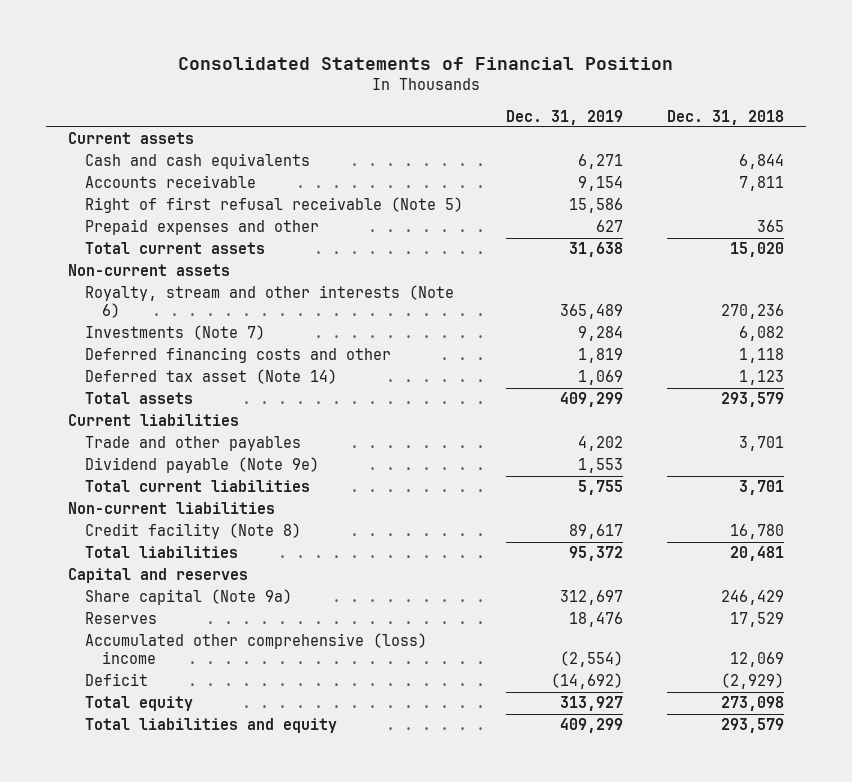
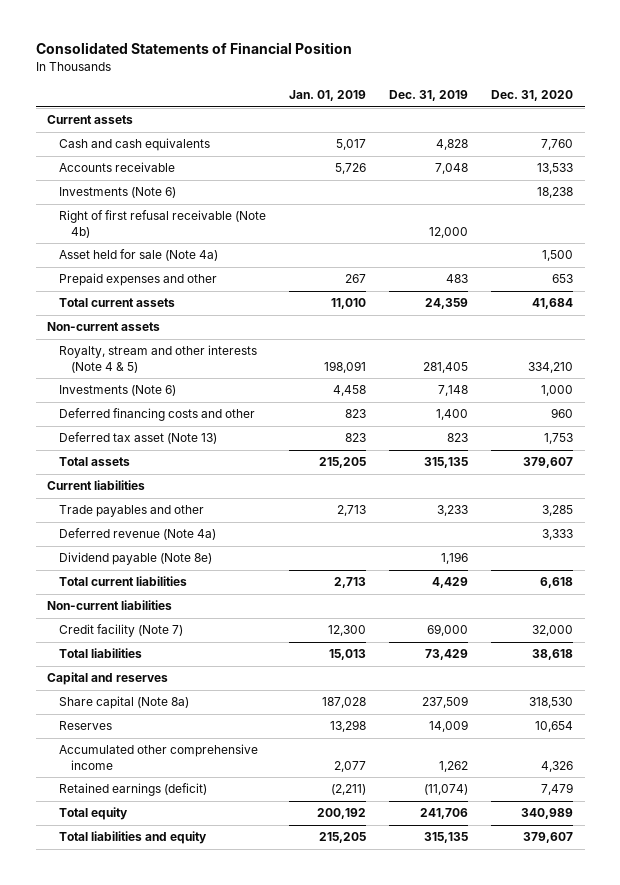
- | Dec. 31, 2019 | Dec. 31, 2018
+ | Jan. 01, 2019 | Dec. 31, 2019 | Dec. 31, 2020
- Cash and cash equivalents | 6,271 | 6,844
- Accounts receivable | 9,154 | 7,811
- Right of first refusal receivable (Note 5) | 15,586 |
- Prepaid expenses and other | 627 | 365
- Total current assets | 31,638 | 15,020
+ Cash and cash equivalents | 5,017 | 4,828 | 7,760
+ Accounts receivable | 5,726 | 7,048 | 13,533
+ Investments (Note 6) | | | 18,238
+ Right of first refusal receivable (Note 4b) | | 12,000 |
+ Asset held for sale (Note 4a) | | | 1,500
+ Prepaid expenses and other | 267 | 483 | 653
+ Total current assets | 11,010 | 24,359 | 41,684
- Royalty, stream and other interests (Note 6) | 365,489 | 270,236
- Investments (Note 7) | 9,284 | 6,082
- Deferred financing costs and other | 1,819 | 1,118
- Deferred tax asset (Note 14) | 1,069 | 1,123
- Total assets | 409,299 | 293,579
+ Royalty, stream and other interests (Note 4 & 5) | 198,091 | 281,405 | 334,210
+ Investments (Note 6) | 4,458 | 7,148 | 1,000
+ Deferred financing costs and other | 823 | 1,400 | 960
+ Deferred tax asset (Note 13) | 823 | 823 | 1,753
+ Total assets | 215,205 | 315,135 | 379,607
- Trade and other payables | 4,202 | 3,701
- Dividend payable (Note 9e) | 1,553 |
- Total current liabilities | 5,755 | 3,701
+ Trade payables and other | 2,713 | 3,233 | 3,285
+ Deferred revenue (Note 4a) | | | 3,333
+ Dividend payable (Note 8e) | | 1,196 |
+ Total current liabilities | 2,713 | 4,429 | 6,618
- Credit facility (Note 8) | 89,617 | 16,780
- Total liabilities | 95,372 | 20,481
+ Credit facility (Note 7) | 12,300 | 69,000 | 32,000
+ Total liabilities | 15,013 | 73,429 | 38,618
- Share capital (Note 9a) | 312,697 | 246,429
- Reserves | 18,476 | 17,529
- Accumulated other comprehensive (loss) income | (2,554) | 12,069
- Deficit | (14,692) | (2,929)
- Total equity | 313,927 | 273,098
- Total liabilities and equity | 409,299 | 293,579
+ Share capital (Note 8a) | 187,028 | 237,509 | 318,530
+ Reserves | 13,298 | 14,009 | 10,654
+ Accumulated other comprehensive income | 2,077 | 1,262 | 4,326
+ Retained earnings (deficit) | (2,211) | (11,074) | 7,479
+ Total equity | 200,192 | 241,706 | 340,989
+ Total liabilities and equity | 215,205 | 315,135 | 379,607

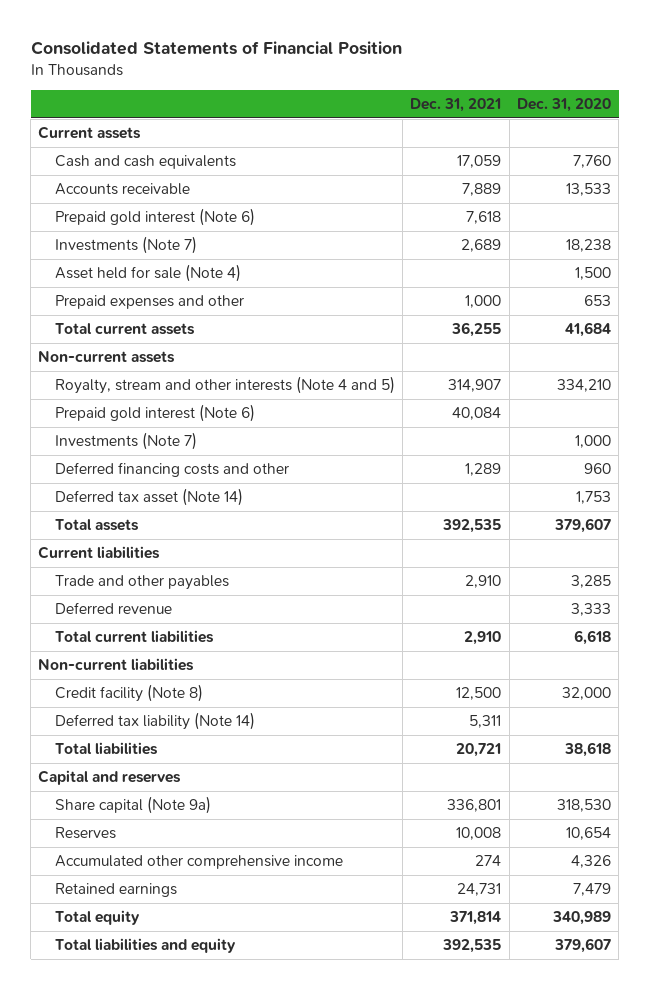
- | Jan. 01, 2019 | Dec. 31, 2019 | Dec. 31, 2020
+ | Dec. 31, 2021 | Dec. 31, 2020
- Investments (Note 6) | | | 18,238
- Right of first refusal receivable (Note 4b) | | 12,000 |
- Asset held for sale (Note 4a) | | | 1,500
+ Prepaid gold interest (Note 6) | 7,618 |
+ Investments (Note 7) | 2,689 | 18,238
+ Asset held for sale (Note 4) | | 1,500
- Royalty, stream and other interests (Note 4 & 5) | 198,091 | 281,405 | 334,210
- Investments (Note 6) | 4,458 | 7,148 | 1,000
+ Royalty, stream and other interests (Note 4 and 5) | 314,907 | 334,210
+ Prepaid gold interest (Note 6) | 40,084 |
+ Investments (Note 7) | | 1,000
- Deferred tax asset (Note 13) | 823 | 823 | 1,753
+ Deferred tax asset (Note 14) | | 1,753
- Trade payables and other | 2,713 | 3,233 | 3,285
- Deferred revenue (Note 4a) | | | 3,333
- Dividend payable (Note 8e) | | 1,196 |
+ Trade and other payables | 2,910 | 3,285
+ Deferred revenue | | 3,333
- Credit facility (Note 7) | 12,300 | 69,000 | 32,000
+ Credit facility (Note 8) | 12,500 | 32,000
+ Deferred tax liability (Note 14) | 5,311 |
- Share capital (Note 8a) | 187,028 | 237,509 | 318,530
+ Share capital (Note 9a) | 336,801 | 318,530
- Retained earnings (deficit) | (2,211) | (11,074) | 7,479
+ Retained earnings | 24,731 | 7,479

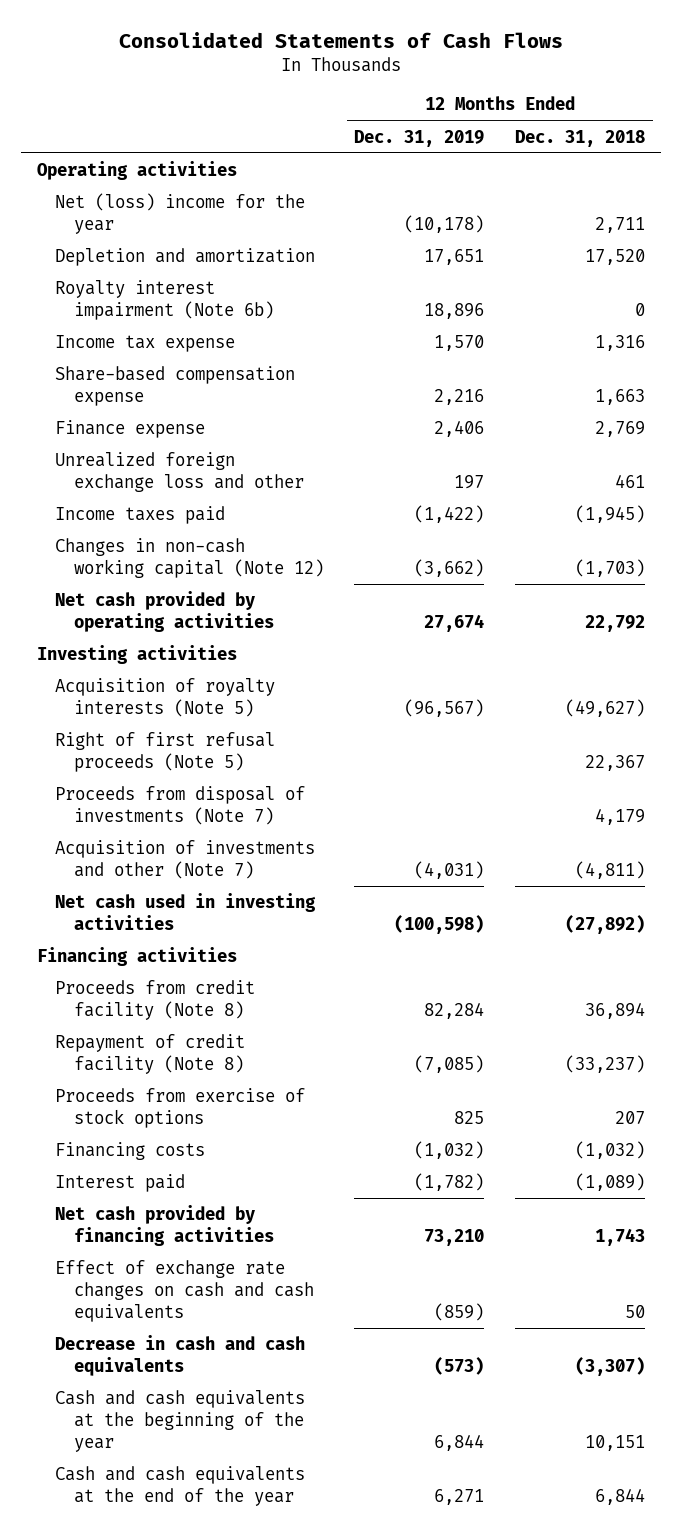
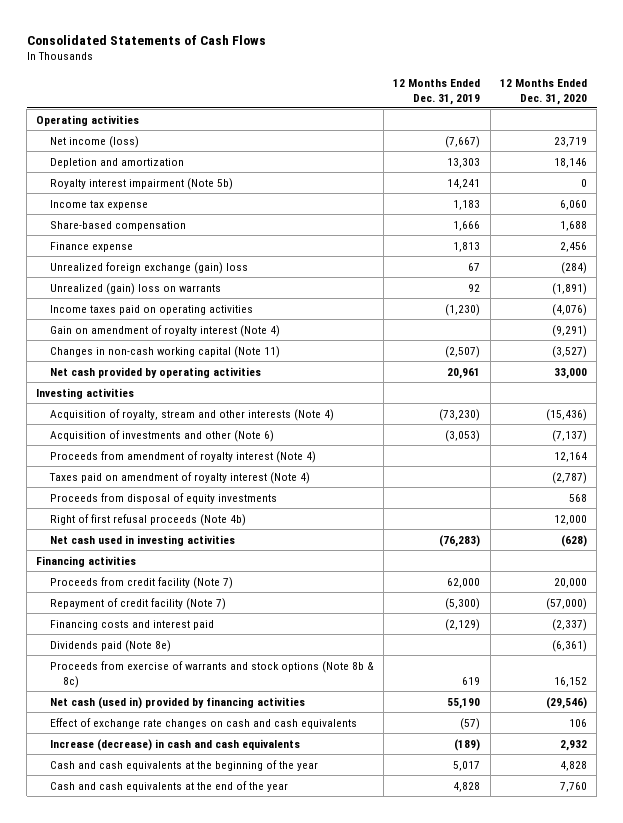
- | 12 Months Ended Dec. 31, 2019 | 12 Months Ended Dec. 31, 2018
+ | 12 Months Ended Dec. 31, 2019 | 12 Months Ended Dec. 31, 2020
- Net (loss) income for the year | (10,178) | 2,711
- Depletion and amortization | 17,651 | 17,520
- Royalty interest impairment (Note 6b) | 18,896 | 0
- Income tax expense | 1,570 | 1,316
- Share-based compensation expense | 2,216 | 1,663
- Finance expense | 2,406 | 2,769
- Unrealized foreign exchange loss and other | 197 | 461
- Income taxes paid | (1,422) | (1,945)
- Changes in non-cash working capital (Note 12) | (3,662) | (1,703)
- Net cash provided by operating activities | 27,674 | 22,792
+ Net income (loss) | (7,667) | 23,719
+ Depletion and amortization | 13,303 | 18,146
+ Royalty interest impairment (Note 5b) | 14,241 | 0
+ Income tax expense | 1,183 | 6,060
+ Share-based compensation | 1,666 | 1,688
+ Finance expense | 1,813 | 2,456
+ Unrealized foreign exchange (gain) loss | 67 | (284)
+ Unrealized (gain) loss on warrants | 92 | (1,891)
+ Income taxes paid on operating activities | (1,230) | (4,076)
+ Gain on amendment of royalty interest (Note 4) | | (9,291)
+ Changes in non-cash working capital (Note 11) | (2,507) | (3,527)
+ Net cash provided by operating activities | 20,961 | 33,000
- Acquisition of royalty interests (Note 5) | (96,567) | (49,627)
- Right of first refusal proceeds (Note 5) | | 22,367
- Proceeds from disposal of investments (Note 7) | | 4,179
- Acquisition of investments and other (Note 7) | (4,031) | (4,811)
- Net cash used in investing activities | (100,598) | (27,892)
+ Acquisition of royalty, stream and other interests (Note 4) | (73,230) | (15,436)
+ Acquisition of investments and other (Note 6) | (3,053) | (7,137)
+ Proceeds from amendment of royalty interest (Note 4) | | 12,164
+ Taxes paid on amendment of royalty interest (Note 4) | | (2,787)
+ Proceeds from disposal of equity investments | | 568
+ Right of first refusal proceeds (Note 4b) | | 12,000
+ Net cash used in investing activities | (76,283) | (628)
- Proceeds from credit facility (Note 8) | 82,284 | 36,894
- Repayment of credit facility (Note 8) | (7,085) | (33,237)
- Proceeds from exercise of stock options | 825 | 207
- Financing costs | (1,032) | (1,032)
- Interest paid | (1,782) | (1,089)
- Net cash provided by financing activities | 73,210 | 1,743
- Effect of exchange rate changes on cash and cash equivalents | (859) | 50
- Decrease in cash and cash equivalents | (573) | (3,307)
- Cash and cash equivalents at the beginning of the year | 6,844 | 10,151
- Cash and cash equivalents at the end of the year | 6,271 | 6,844
+ Proceeds from credit facility (Note 7) | 62,000 | 20,000
+ Repayment of credit facility (Note 7) | (5,300) | (57,000)
+ Financing costs and interest paid | (2,129) | (2,337)
+ Dividends paid (Note 8e) | | (6,361)
+ Proceeds from exercise of warrants and stock options (Note 8b & 8c) | 619 | 16,152
+ Net cash (used in) provided by financing activities | 55,190 | (29,546)
+ Effect of exchange rate changes on cash and cash equivalents | (57) | 106
+ Increase (decrease) in cash and cash equivalents | (189) | 2,932
+ Cash and cash equivalents at the beginning of the year | 5,017 | 4,828
+ Cash and cash equivalents at the end of the year | 4,828 | 7,760

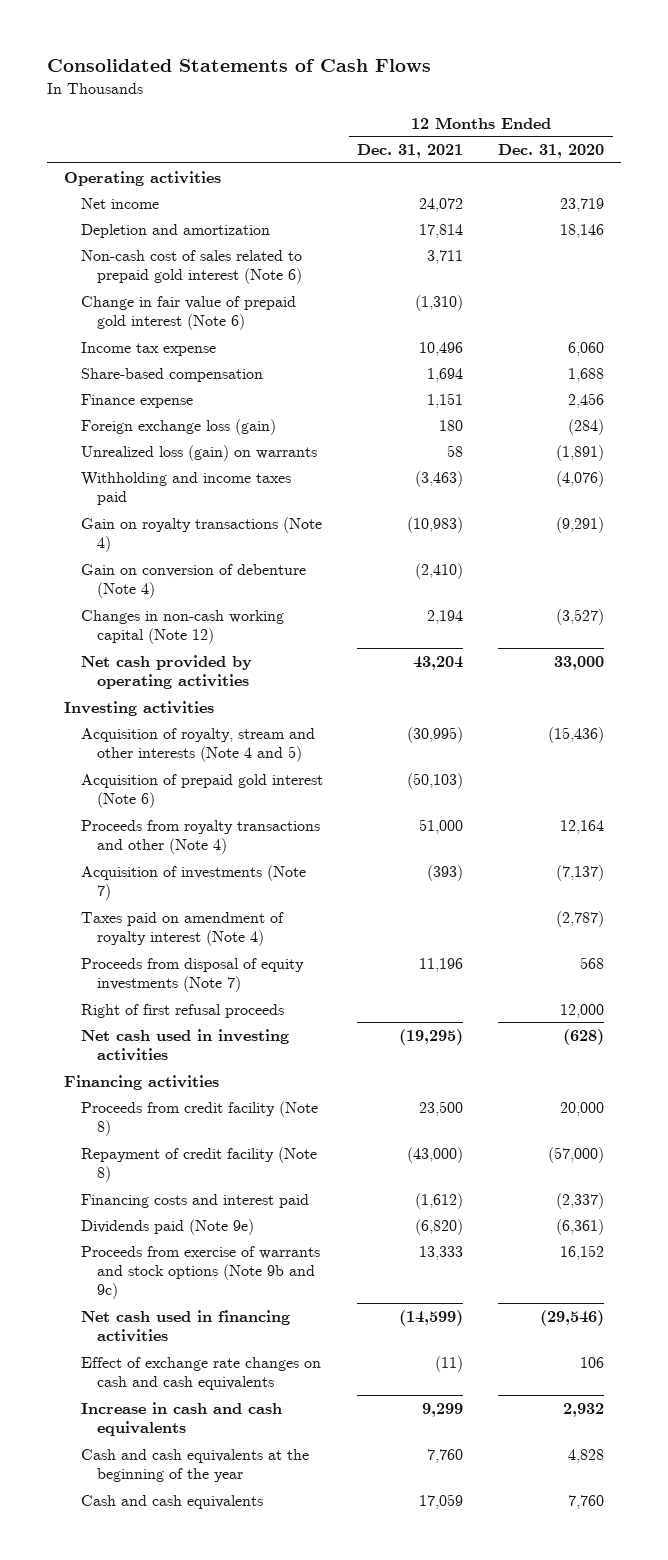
- | 12 Months Ended Dec. 31, 2019 | 12 Months Ended Dec. 31, 2020
+ | 12 Months Ended Dec. 31, 2021 | 12 Months Ended Dec. 31, 2020
- Net income (loss) | (7,667) | 23,719
+ Net income | 24,072 | 23,719
- Royalty interest impairment (Note 5b) | 14,241 | 0
+ Non-cash cost of sales related to prepaid gold interest (Note 6) | 3,711 |
+ Change in fair value of prepaid gold interest (Note 6) | (1,310) |
- Unrealized foreign exchange (gain) loss | 67 | (284)
- Unrealized (gain) loss on warrants | 92 | (1,891)
- Income taxes paid on operating activities | (1,230) | (4,076)
- Gain on amendment of royalty interest (Note 4) | | (9,291)
- Changes in non-cash working capital (Note 11) | (2,507) | (3,527)
+ Foreign exchange loss (gain) | 180 | (284)
+ Unrealized loss (gain) on warrants | 58 | (1,891)
+ Withholding and income taxes paid | (3,463) | (4,076)
+ Gain on royalty transactions (Note 4) | (10,983) | (9,291)
+ Gain on conversion of debenture (Note 4) | (2,410) |
+ Changes in non-cash working capital (Note 12) | 2,194 | (3,527)
- Acquisition of royalty, stream and other interests (Note 4) | (73,230) | (15,436)
- Acquisition of investments and other (Note 6) | (3,053) | (7,137)
- Proceeds from amendment of royalty interest (Note 4) | | 12,164
+ Acquisition of royalty, stream and other interests (Note 4 and 5) | (30,995) | (15,436)
+ Acquisition of prepaid gold interest (Note 6) | (50,103) |
+ Proceeds from royalty transactions and other (Note 4) | 51,000 | 12,164
+ Acquisition of investments (Note 7) | (393) | (7,137)
- Proceeds from disposal of equity investments | | 568
- Right of first refusal proceeds (Note 4b) | | 12,000
+ Proceeds from disposal of equity investments (Note 7) | 11,196 | 568
+ Right of first refusal proceeds | | 12,000
- Proceeds from credit facility (Note 7) | 62,000 | 20,000
- Repayment of credit facility (Note 7) | (5,300) | (57,000)
+ Proceeds from credit facility (Note 8) | 23,500 | 20,000
+ Repayment of credit facility (Note 8) | (43,000) | (57,000)
- Dividends paid (Note 8e) | | (6,361)
- Proceeds from exercise of warrants and stock options (Note 8b & 8c) | 619 | 16,152
- Net cash (used in) provided by financing activities | 55,190 | (29,546)
+ Dividends paid (Note 9e) | (6,820) | (6,361)
+ Proceeds from exercise of warrants and stock options (Note 9b and 9c) | 13,333 | 16,152
+ Net cash used in financing activities | (14,599) | (29,546)
- Increase (decrease) in cash and cash equivalents | (189) | 2,932
+ Increase in cash and cash equivalents | 9,299 | 2,932
- Cash and cash equivalents at the end of the year | 4,828 | 7,760
+ Cash and cash equivalents | 17,059 | 7,760

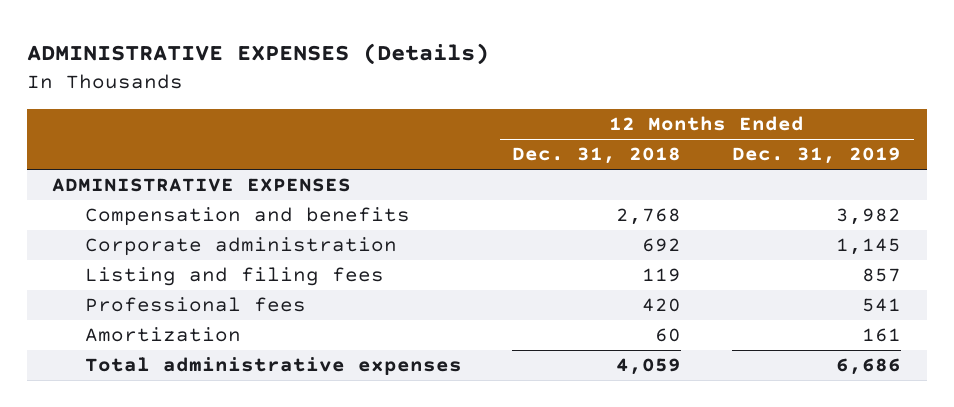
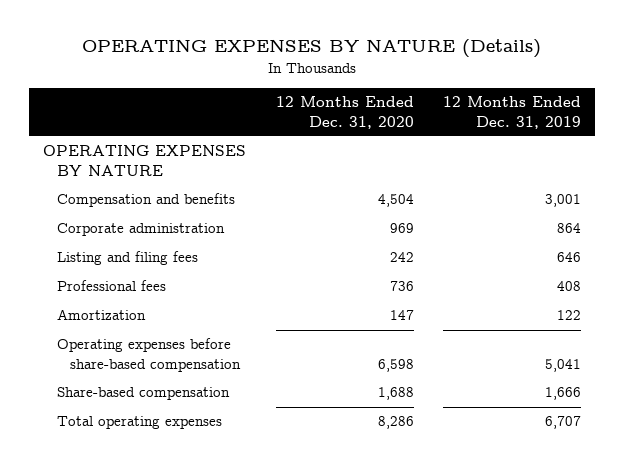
- ADMINISTRATIVE EXPENSES (Details)
+ OPERATING EXPENSES BY NATURE (Details)
- | 12 Months Ended Dec. 31, 2018 | 12 Months Ended Dec. 31, 2019
+ | 12 Months Ended Dec. 31, 2020 | 12 Months Ended Dec. 31, 2019
- ADMINISTRATIVE EXPENSES
- Compensation and benefits | 2,768 | 3,982
- Corporate administration | 692 | 1,145
- Listing and filing fees | 119 | 857
- Professional fees | 420 | 541
- Amortization | 60 | 161
- Total administrative expenses | 4,059 | 6,686
+ OPERATING EXPENSES BY NATURE
+ Compensation and benefits | 4,504 | 3,001
+ Corporate administration | 969 | 864
+ Listing and filing fees | 242 | 646
+ Professional fees | 736 | 408
+ Amortization | 147 | 122
+ Operating expenses before share-based compensation | 6,598 | 5,041
+ Share-based compensation | 1,688 | 1,666
+ Total operating expenses | 8,286 | 6,707

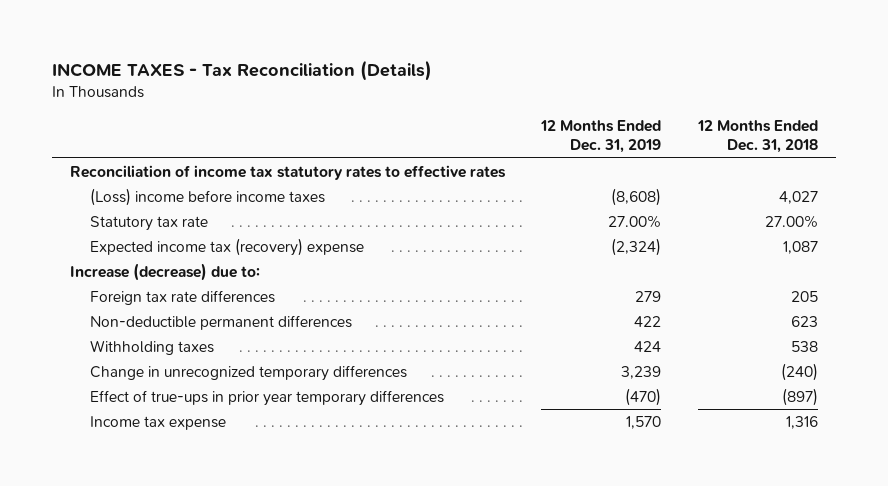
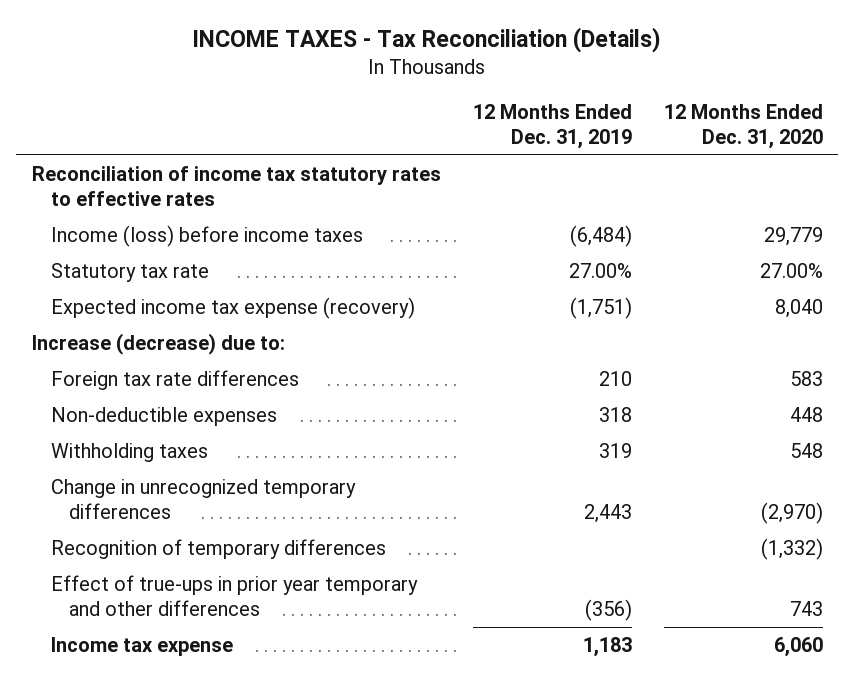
- | 12 Months Ended Dec. 31, 2019 | 12 Months Ended Dec. 31, 2018
+ | 12 Months Ended Dec. 31, 2019 | 12 Months Ended Dec. 31, 2020
- (Loss) income before income taxes | (8,608) | 4,027
+ Income (loss) before income taxes | (6,484) | 29,779
- Expected income tax (recovery) expense | (2,324) | 1,087
+ Expected income tax expense (recovery) | (1,751) | 8,040
- Foreign tax rate differences | 279 | 205
- Non-deductible permanent differences | 422 | 623
- Withholding taxes | 424 | 538
- Change in unrecognized temporary differences | 3,239 | (240)
- Effect of true-ups in prior year temporary differences | (470) | (897)
- Income tax expense | 1,570 | 1,316
+ Foreign tax rate differences | 210 | 583
+ Non-deductible expenses | 318 | 448
+ Withholding taxes | 319 | 548
+ Change in unrecognized temporary differences | 2,443 | (2,970)
+ Recognition of temporary differences | | (1,332)
+ Effect of true-ups in prior year temporary and other differences | (356) | 743
+ Income tax expense | 1,183 | 6,060

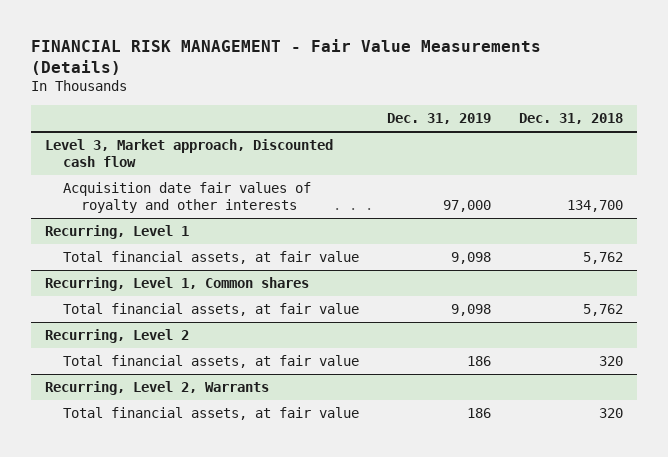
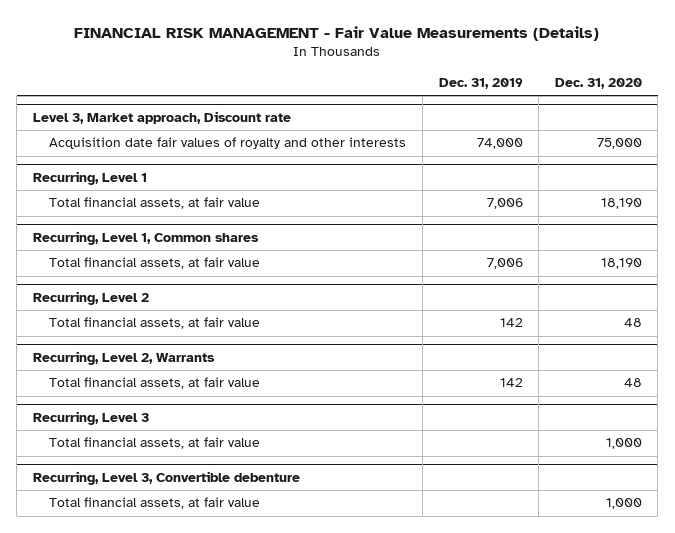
- | Dec. 31, 2019 | Dec. 31, 2018
+ | Dec. 31, 2019 | Dec. 31, 2020
- Level 3, Market approach, Discounted cash flow
- Acquisition date fair values of royalty and other interests | 97,000 | 134,700
+ Level 3, Market approach, Discount rate
+ Acquisition date fair values of royalty and other interests | 74,000 | 75,000
@ Recurring, Level 1
- Total financial assets, at fair value | 9,098 | 5,762
+ Total financial assets, at fair value | 7,006 | 18,190
@ Recurring, Level 1, Common shares
- Total financial assets, at fair value | 9,098 | 5,762
+ Total financial assets, at fair value | 7,006 | 18,190
@ Recurring, Level 2
- Total financial assets, at fair value | 186 | 320
+ Total financial assets, at fair value | 142 | 48
@ Recurring, Level 2, Warrants
- Total financial assets, at fair value | 186 | 320
+ Total financial assets, at fair value | 142 | 48
+ Recurring, Level 3
+ Total financial assets, at fair value | | 1,000
+ Recurring, Level 3, Convertible debenture
+ Total financial assets, at fair value | | 1,000

